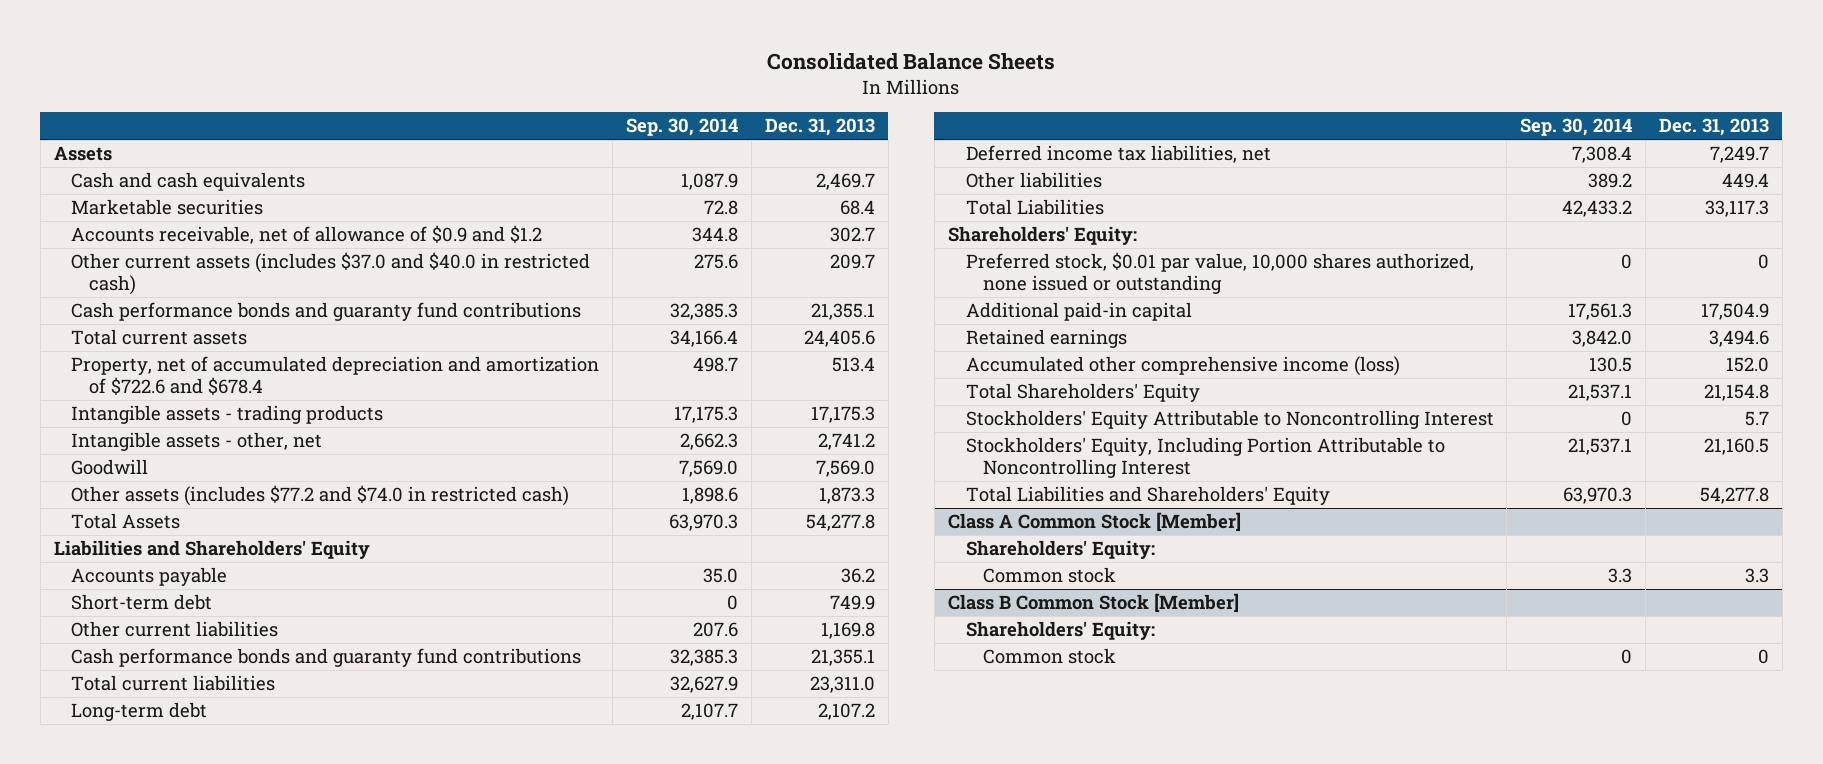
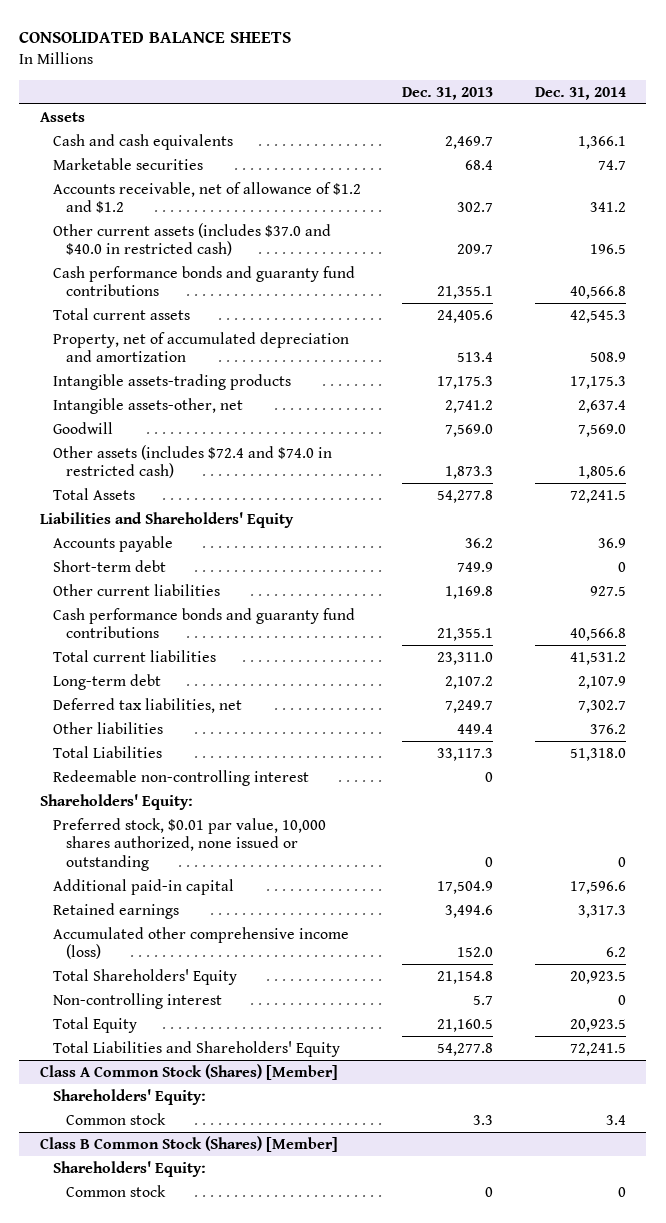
- Consolidated Balance Sheets
+ CONSOLIDATED BALANCE SHEETS
- | Sep. 30, 2014 | Dec. 31, 2013
+ | Dec. 31, 2013 | Dec. 31, 2014
- Accounts receivable, net of allowance of $0.9 and $1.2 | 344.8 | 302.7
+ Accounts receivable, net of allowance of $1.2 and $1.2 | 302.7 | 341.2
- Property, net of accumulated depreciation and amortization of $722.6 and $678.4 | 498.7 | 513.4
- Intangible assets - trading products | 17,175.3 | 17,175.3
- Intangible assets - other, net | 2,662.3 | 2,741.2
+ Property, net of accumulated depreciation and amortization | 513.4 | 508.9
+ Intangible assets-trading products | 17,175.3 | 17,175.3
+ Intangible assets-other, net | 2,741.2 | 2,637.4
- Other assets (includes $77.2 and $74.0 in restricted cash) | 1,898.6 | 1,873.3
+ Other assets (includes $72.4 and $74.0 in restricted cash) | 1,873.3 | 1,805.6
- Deferred income tax liabilities, net | 7,308.4 | 7,249.7
+ Deferred tax liabilities, net | 7,249.7 | 7,302.7
+ Redeemable non-controlling interest | 0 |
- Stockholders' Equity Attributable to Noncontrolling Interest | 0 | 5.7
- Stockholders' Equity, Including Portion Attributable to Noncontrolling Interest | 21,537.1 | 21,160.5
+ Non-controlling interest | 5.7 | 0
+ Total Equity | 21,160.5 | 20,923.5
- Class A Common Stock [Member]
+ Class A Common Stock (Shares) [Member]
- Class B Common Stock [Member]
+ Class B Common Stock (Shares) [Member]

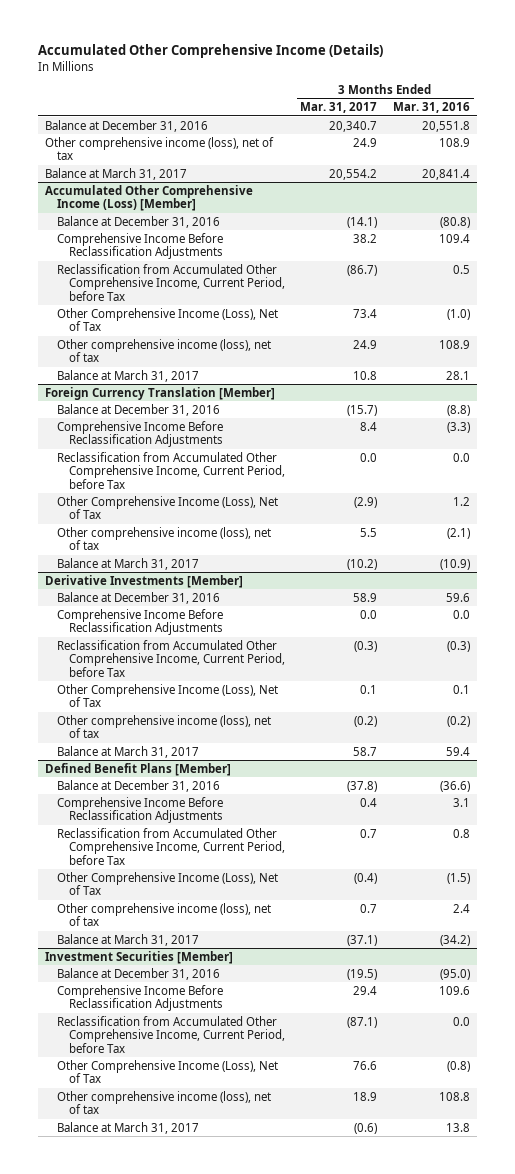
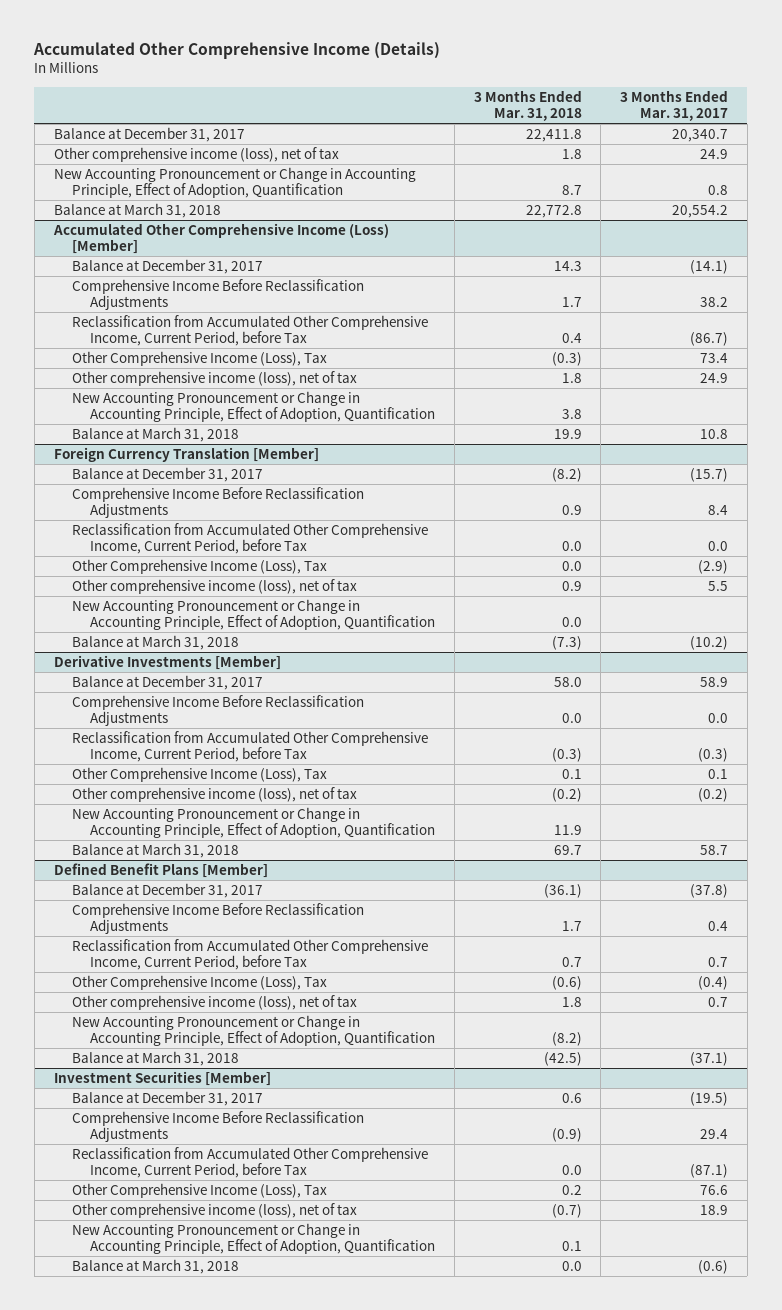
- | 3 Months Ended Mar. 31, 2017 | 3 Months Ended Mar. 31, 2016
+ | 3 Months Ended Mar. 31, 2018 | 3 Months Ended Mar. 31, 2017
- Balance at December 31, 2016 | 20,340.7 | 20,551.8
+ Balance at December 31, 2017 | 22,411.8 | 20,340.7
- Balance at March 31, 2017 | 20,554.2 | 20,841.4
+ New Accounting Pronouncement or Change in Accounting Principle, Effect of Adoption, Quantification | 8.7 | 0.8
+ Balance at March 31, 2018 | 22,772.8 | 20,554.2
@ Accumulated Other Comprehensive Income (Loss) [Member]
- Balance at December 31, 2016 | (14.1) | (80.8)
+ Balance at December 31, 2017 | 14.3 | (14.1)
- Other Comprehensive Income (Loss), Net of Tax | 73.4 | (1.0)
+ Other Comprehensive Income (Loss), Tax | (0.3) | 73.4
- Balance at March 31, 2017 | 10.8 | 28.1
+ New Accounting Pronouncement or Change in Accounting Principle, Effect of Adoption, Quantification | 3.8 |
+ Balance at March 31, 2018 | 19.9 | 10.8
@ Foreign Currency Translation [Member]
- Balance at December 31, 2016 | (15.7) | (8.8)
+ Balance at December 31, 2017 | (8.2) | (15.7)
- Other Comprehensive Income (Loss), Net of Tax | (2.9) | 1.2
+ Other Comprehensive Income (Loss), Tax | 0.0 | (2.9)
- Balance at March 31, 2017 | (10.2) | (10.9)
+ New Accounting Pronouncement or Change in Accounting Principle, Effect of Adoption, Quantification | 0.0 |
+ Balance at March 31, 2018 | (7.3) | (10.2)
@ Derivative Investments [Member]
- Balance at December 31, 2016 | 58.9 | 59.6
+ Balance at December 31, 2017 | 58.0 | 58.9
- Other Comprehensive Income (Loss), Net of Tax | 0.1 | 0.1
+ Other Comprehensive Income (Loss), Tax | 0.1 | 0.1
- Balance at March 31, 2017 | 58.7 | 59.4
+ New Accounting Pronouncement or Change in Accounting Principle, Effect of Adoption, Quantification | 11.9 |
+ Balance at March 31, 2018 | 69.7 | 58.7
@ Defined Benefit Plans [Member]
- Balance at December 31, 2016 | (37.8) | (36.6)
+ Balance at December 31, 2017 | (36.1) | (37.8)
- Other Comprehensive Income (Loss), Net of Tax | (0.4) | (1.5)
+ Other Comprehensive Income (Loss), Tax | (0.6) | (0.4)
- Balance at March 31, 2017 | (37.1) | (34.2)
+ New Accounting Pronouncement or Change in Accounting Principle, Effect of Adoption, Quantification | (8.2) |
+ Balance at March 31, 2018 | (42.5) | (37.1)
@ Investment Securities [Member]
- Balance at December 31, 2016 | (19.5) | (95.0)
+ Balance at December 31, 2017 | 0.6 | (19.5)
- Other Comprehensive Income (Loss), Net of Tax | 76.6 | (0.8)
+ Other Comprehensive Income (Loss), Tax | 0.2 | 76.6
- Balance at March 31, 2017 | (0.6) | 13.8
+ New Accounting Pronouncement or Change in Accounting Principle, Effect of Adoption, Quantification | 0.1 |
+ Balance at March 31, 2018 | 0.0 | (0.6)

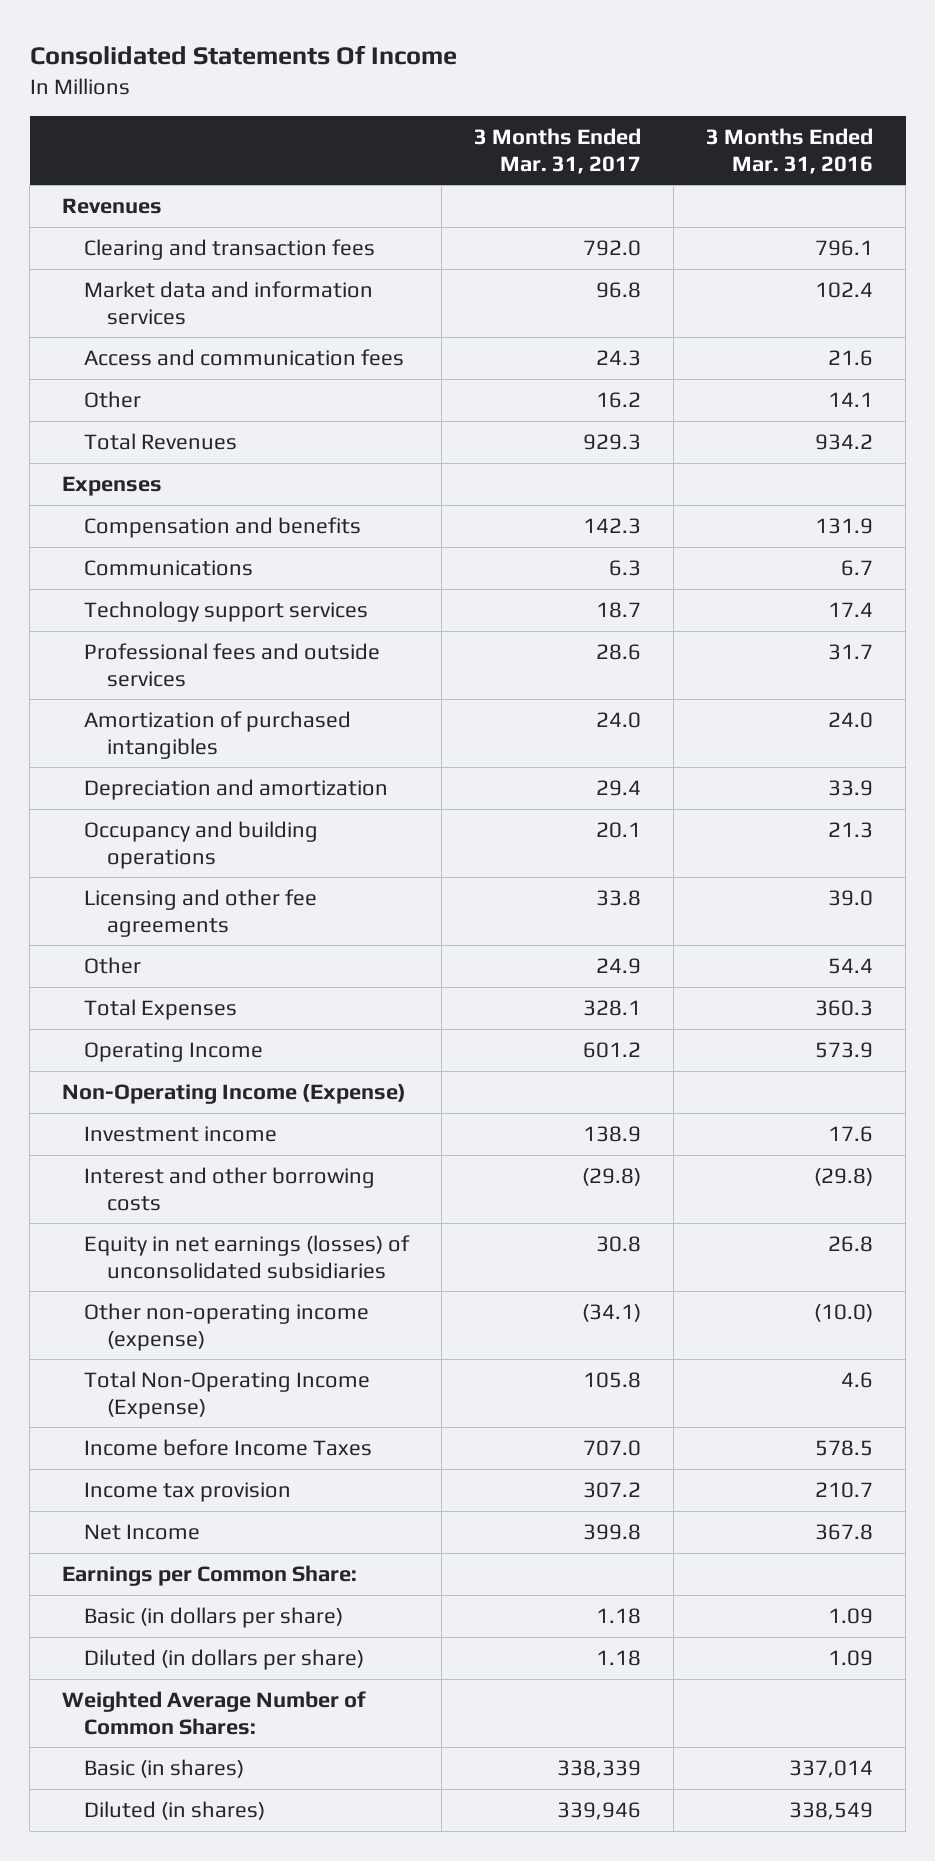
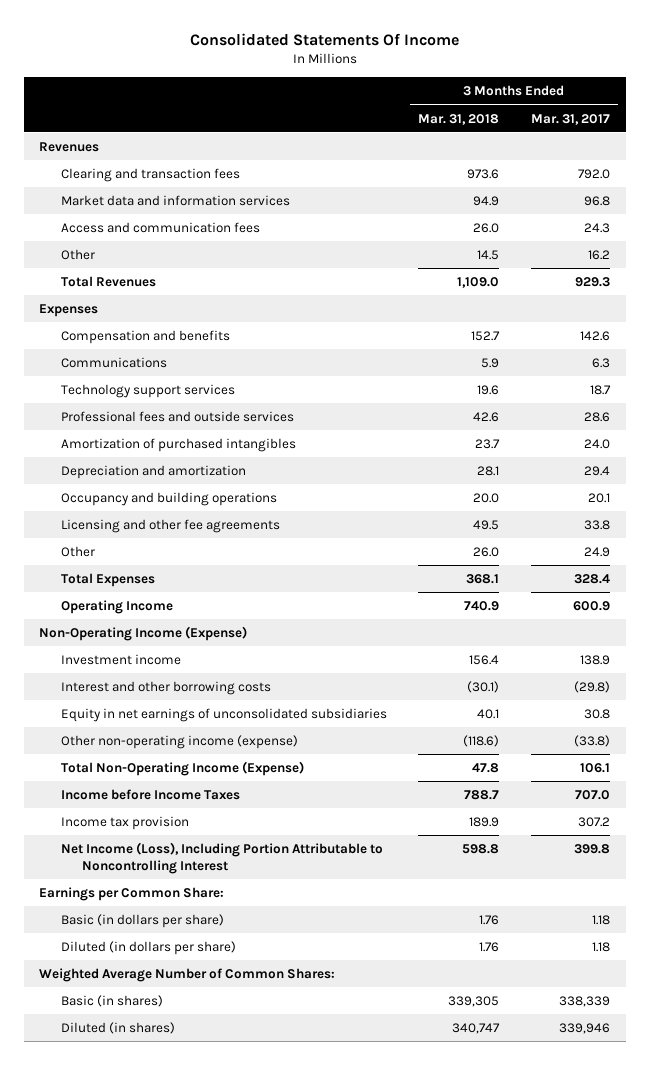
- | 3 Months Ended Mar. 31, 2017 | 3 Months Ended Mar. 31, 2016
+ | 3 Months Ended Mar. 31, 2018 | 3 Months Ended Mar. 31, 2017
- Compensation and benefits | 142.3 | 131.9
+ Compensation and benefits | 152.7 | 142.6
- Total Expenses | 328.1 | 360.3
- Operating Income | 601.2 | 573.9
+ Total Expenses | 368.1 | 328.4
+ Operating Income | 740.9 | 600.9
- Equity in net earnings (losses) of unconsolidated subsidiaries | 30.8 | 26.8
- Other non-operating income (expense) | (34.1) | (10.0)
- Total Non-Operating Income (Expense) | 105.8 | 4.6
+ Equity in net earnings of unconsolidated subsidiaries | 40.1 | 30.8
+ Other non-operating income (expense) | (118.6) | (33.8)
+ Total Non-Operating Income (Expense) | 47.8 | 106.1
- Net Income | 399.8 | 367.8
+ Net Income (Loss), Including Portion Attributable to Noncontrolling Interest | 598.8 | 399.8

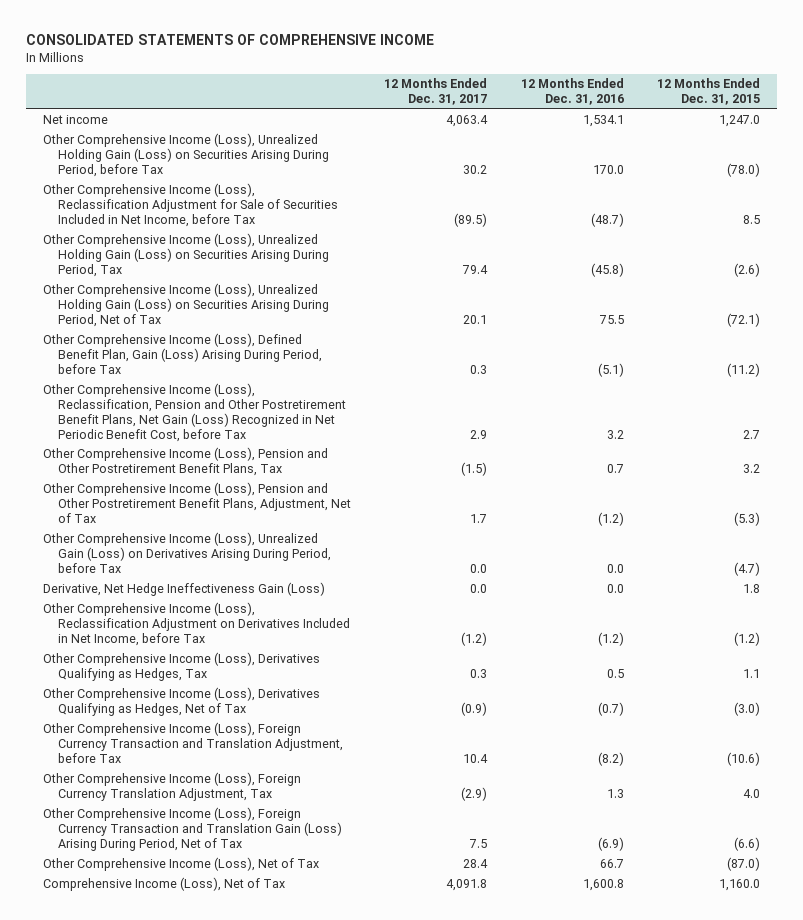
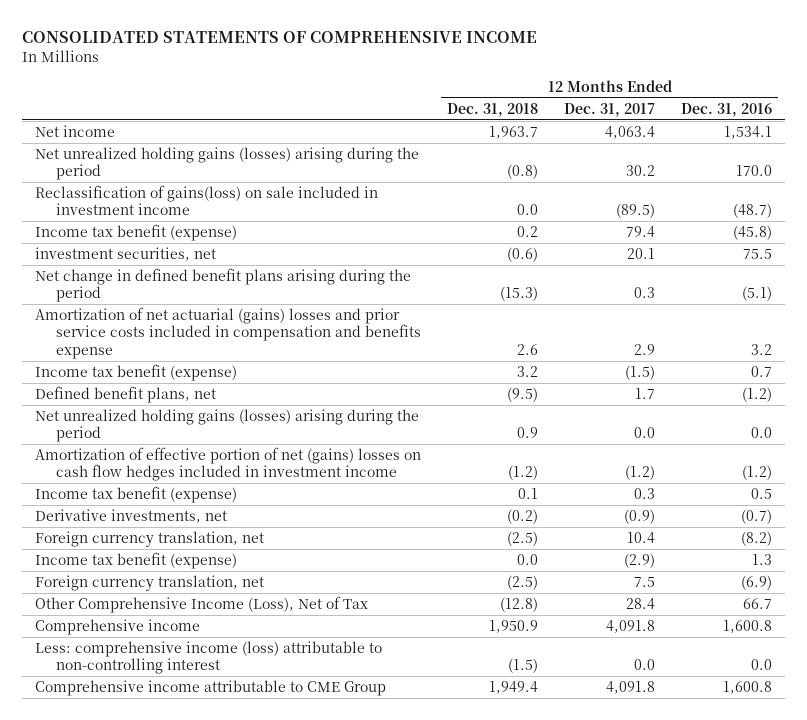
- | 12 Months Ended Dec. 31, 2017 | 12 Months Ended Dec. 31, 2016 | 12 Months Ended Dec. 31, 2015
+ | 12 Months Ended Dec. 31, 2018 | 12 Months Ended Dec. 31, 2017 | 12 Months Ended Dec. 31, 2016
- Other Comprehensive Income (Loss), Unrealized Holding Gain (Loss) on Securities Arising During Period, before Tax | 30.2 | 170.0 | (78.0)
- Other Comprehensive Income (Loss), Reclassification Adjustment for Sale of Securities Included in Net Income, before Tax | (89.5) | (48.7) | 8.5
- Other Comprehensive Income (Loss), Unrealized Holding Gain (Loss) on Securities Arising During Period, Tax | 79.4 | (45.8) | (2.6)
- Other Comprehensive Income (Loss), Unrealized Holding Gain (Loss) on Securities Arising During Period, Net of Tax | 20.1 | 75.5 | (72.1)
- Other Comprehensive Income (Loss), Defined Benefit Plan, Gain (Loss) Arising During Period, before Tax | 0.3 | (5.1) | (11.2)
- Other Comprehensive Income (Loss), Reclassification, Pension and Other Postretirement Benefit Plans, Net Gain (Loss) Recognized in Net Periodic Benefit Cost, before Tax | 2.9 | 3.2 | 2.7
- Other Comprehensive Income (Loss), Pension and Other Postretirement Benefit Plans, Tax | (1.5) | 0.7 | 3.2
- Other Comprehensive Income (Loss), Pension and Other Postretirement Benefit Plans, Adjustment, Net of Tax | 1.7 | (1.2) | (5.3)
- Other Comprehensive Income (Loss), Unrealized Gain (Loss) on Derivatives Arising During Period, before Tax | 0.0 | 0.0 | (4.7)
- Derivative, Net Hedge Ineffectiveness Gain (Loss) | 0.0 | 0.0 | 1.8
- Other Comprehensive Income (Loss), Reclassification Adjustment on Derivatives Included in Net Income, before Tax | (1.2) | (1.2) | (1.2)
- Other Comprehensive Income (Loss), Derivatives Qualifying as Hedges, Tax | 0.3 | 0.5 | 1.1
- Other Comprehensive Income (Loss), Derivatives Qualifying as Hedges, Net of Tax | (0.9) | (0.7) | (3.0)
- Other Comprehensive Income (Loss), Foreign Currency Transaction and Translation Adjustment, before Tax | 10.4 | (8.2) | (10.6)
- Other Comprehensive Income (Loss), Foreign Currency Translation Adjustment, Tax | (2.9) | 1.3 | 4.0
- Other Comprehensive Income (Loss), Foreign Currency Transaction and Translation Gain (Loss) Arising During Period, Net of Tax | 7.5 | (6.9) | (6.6)
+ Net unrealized holding gains (losses) arising during the period | (0.8) | 30.2 | 170.0
+ Reclassification of gains(loss) on sale included in investment income | 0.0 | (89.5) | (48.7)
+ Income tax benefit (expense) | 0.2 | 79.4 | (45.8)
+ investment securities, net | (0.6) | 20.1 | 75.5
+ Net change in defined benefit plans arising during the period | (15.3) | 0.3 | (5.1)
+ Amortization of net actuarial (gains) losses and prior service costs included in compensation and benefits expense | 2.6 | 2.9 | 3.2
+ Income tax benefit (expense) | 3.2 | (1.5) | 0.7
+ Defined benefit plans, net | (9.5) | 1.7 | (1.2)
+ Net unrealized holding gains (losses) arising during the period | 0.9 | 0.0 | 0.0
+ Amortization of effective portion of net (gains) losses on cash flow hedges included in investment income | (1.2) | (1.2) | (1.2)
+ Income tax benefit (expense) | 0.1 | 0.3 | 0.5
+ Derivative investments, net | (0.2) | (0.9) | (0.7)
+ Foreign currency translation, net | (2.5) | 10.4 | (8.2)
+ Income tax benefit (expense) | 0.0 | (2.9) | 1.3
+ Foreign currency translation, net | (2.5) | 7.5 | (6.9)
- Comprehensive Income (Loss), Net of Tax | 4,091.8 | 1,600.8 | 1,160.0
+ Comprehensive income | 1,950.9 | 4,091.8 | 1,600.8
+ Less: comprehensive income (loss) attributable to non-controlling interest | (1.5) | 0.0 | 0.0
+ Comprehensive income attributable to CME Group | 1,949.4 | 4,091.8 | 1,600.8

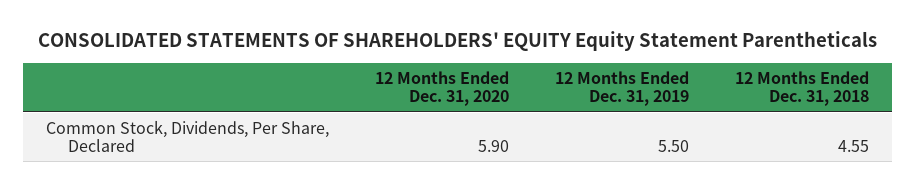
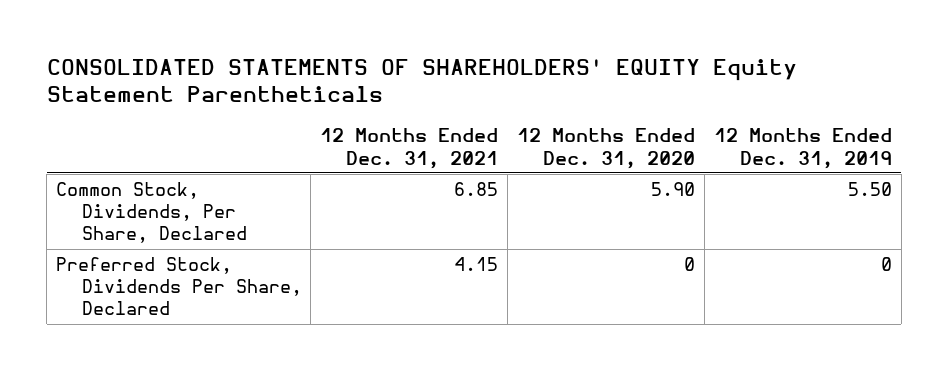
- | 12 Months Ended Dec. 31, 2020 | 12 Months Ended Dec. 31, 2019 | 12 Months Ended Dec. 31, 2018
+ | 12 Months Ended Dec. 31, 2021 | 12 Months Ended Dec. 31, 2020 | 12 Months Ended Dec. 31, 2019
+ Preferred Stock, Dividends Per Share, Declared | 4.15 | 0 | 0

